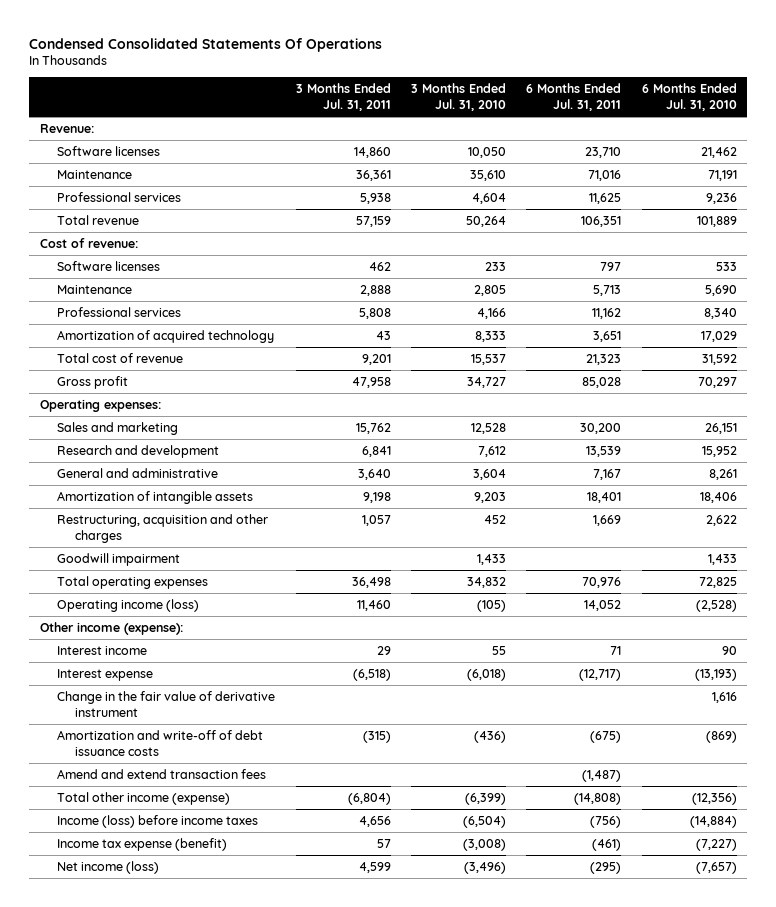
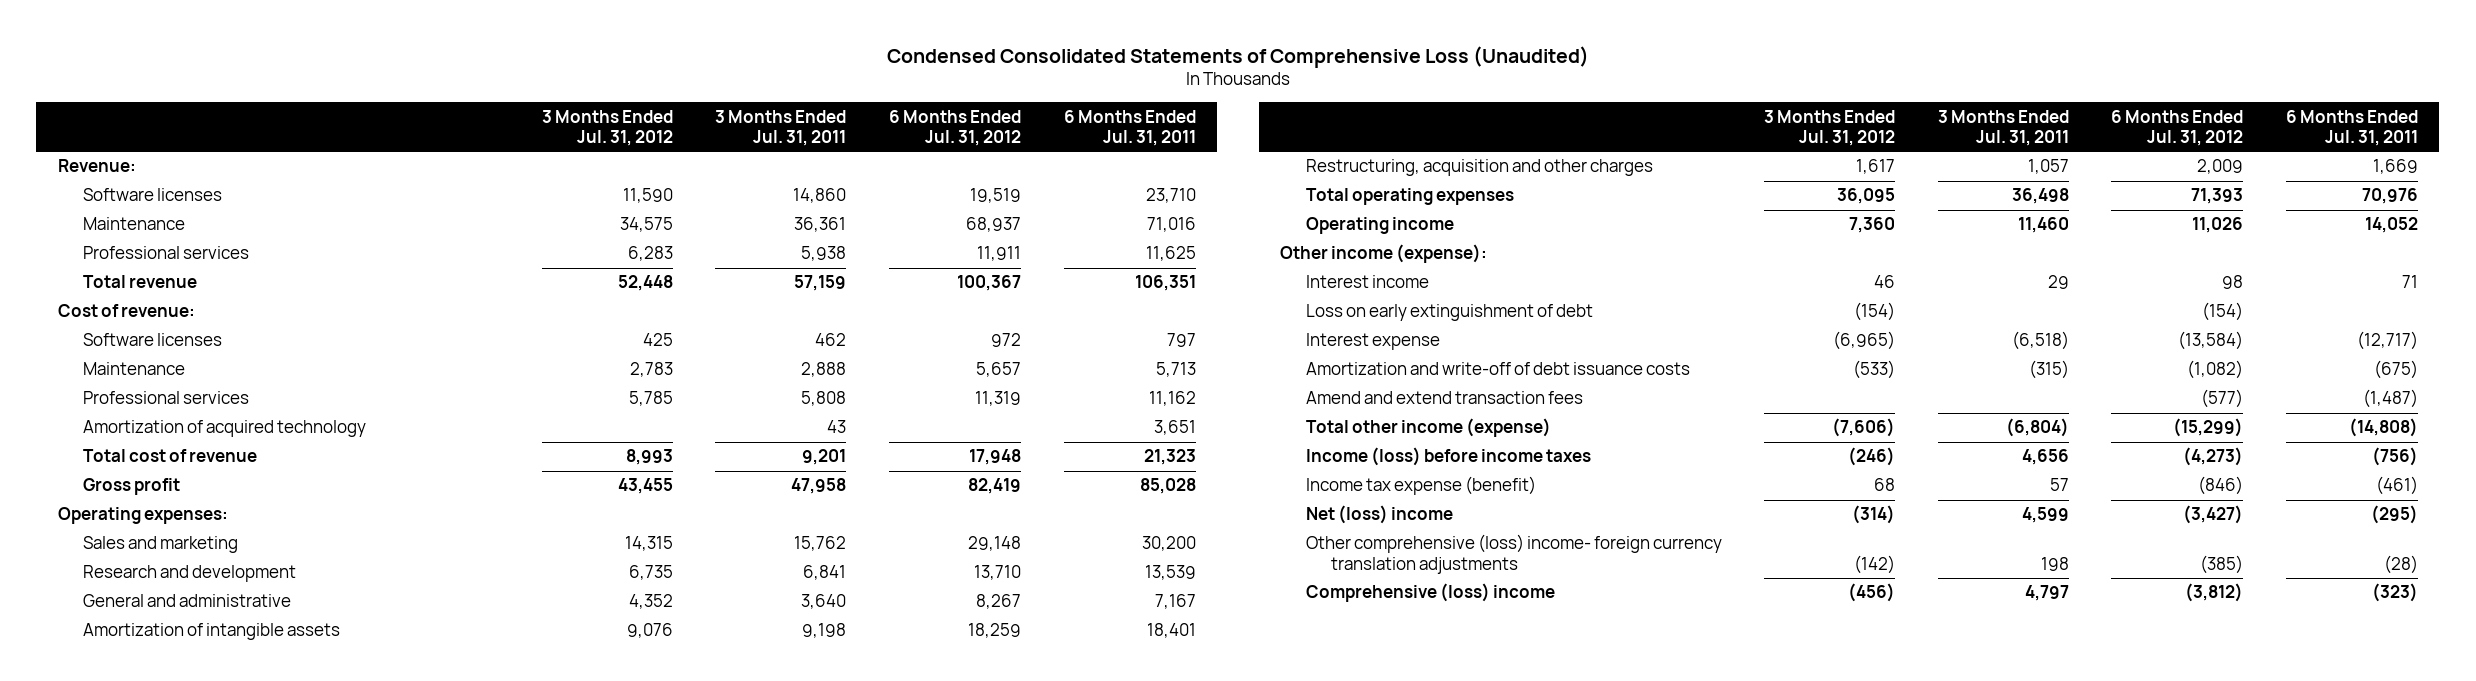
- Condensed Consolidated Statements Of Operations
+ Condensed Consolidated Statements of Comprehensive Loss (Unaudited)
- | 3 Months Ended Jul. 31, 2011 | 3 Months Ended Jul. 31, 2010 | 6 Months Ended Jul. 31, 2011 | 6 Months Ended Jul. 31, 2010
+ | 3 Months Ended Jul. 31, 2012 | 3 Months Ended Jul. 31, 2011 | 6 Months Ended Jul. 31, 2012 | 6 Months Ended Jul. 31, 2011
- Goodwill impairment | | 1,433 | | 1,433
- Operating income (loss) | 11,460 | (105) | 14,052 | (2,528)
+ Operating income | 7,360 | 11,460 | 11,026 | 14,052
+ Loss on early extinguishment of debt | (154) | | (154) |
- Change in the fair value of derivative instrument | | | | 1,616
- Net income (loss) | 4,599 | (3,496) | (295) | (7,657)
+ Net (loss) income | (314) | 4,599 | (3,427) | (295)
+ Other comprehensive (loss) income- foreign currency translation adjustments | (142) | 198 | (385) | (28)
+ Comprehensive (loss) income | (456) | 4,797 | (3,812) | (323)

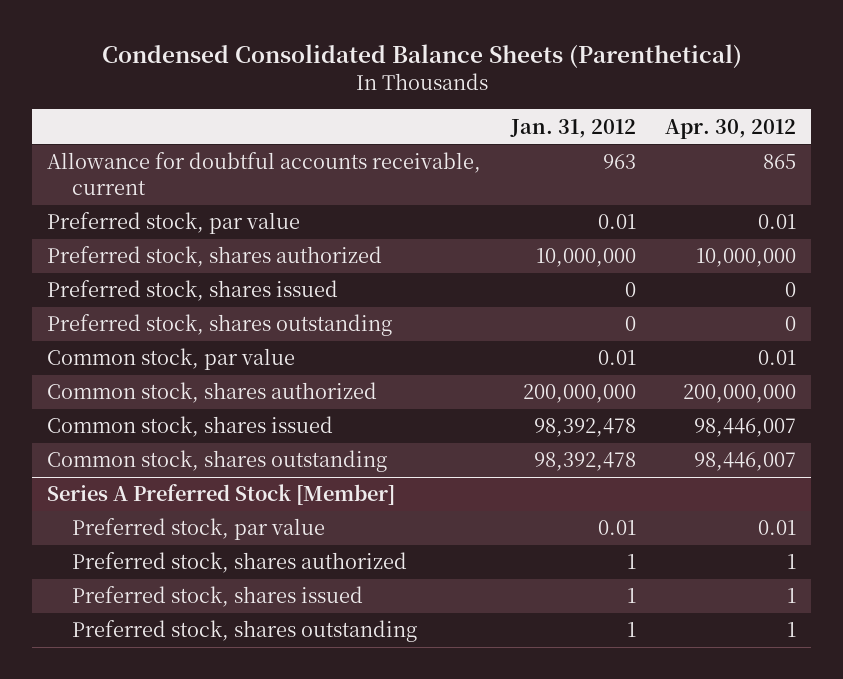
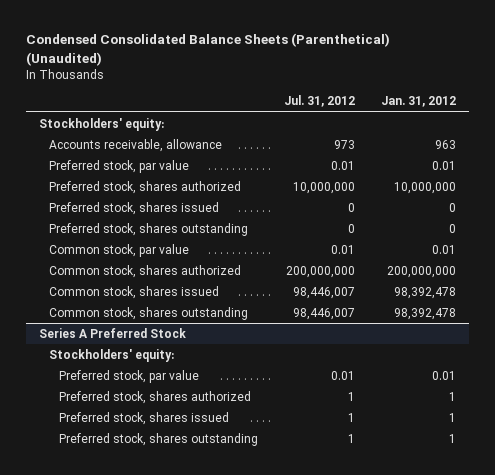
- Condensed Consolidated Balance Sheets (Parenthetical)
+ Condensed Consolidated Balance Sheets (Parenthetical) (Unaudited)
- | Jan. 31, 2012 | Apr. 30, 2012
+ | Jul. 31, 2012 | Jan. 31, 2012
- Allowance for doubtful accounts receivable, current | 963 | 865
+ Stockholders' equity:
+ Accounts receivable, allowance | 973 | 963
- Series A Preferred Stock [Member]
+ Series A Preferred Stock
+ Stockholders' equity:

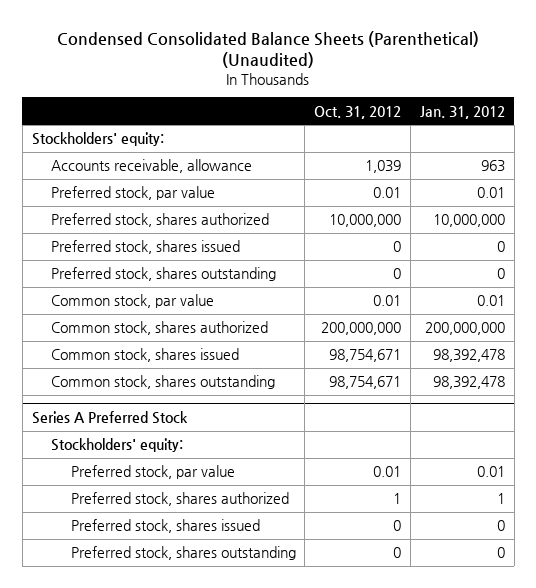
- | Jul. 31, 2012 | Jan. 31, 2012
+ | Oct. 31, 2012 | Jan. 31, 2012
@ Series A Preferred Stock
- Preferred stock, shares issued | 1 | 1
- Preferred stock, shares outstanding | 1 | 1
+ Preferred stock, shares issued | 0 | 0
+ Preferred stock, shares outstanding | 0 | 0

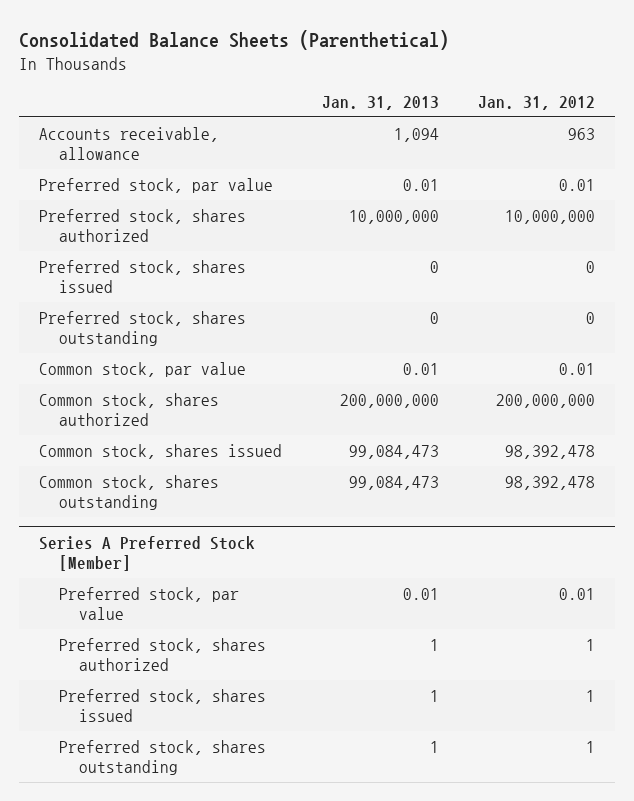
- Condensed Consolidated Balance Sheets (Parenthetical) (Unaudited)
+ Consolidated Balance Sheets (Parenthetical)
- | Oct. 31, 2012 | Jan. 31, 2012
+ | Jan. 31, 2013 | Jan. 31, 2012
- Stockholders' equity:
- Series A Preferred Stock
- Stockholders' equity:
+ Series A Preferred Stock [Member]
- Preferred stock, shares issued | 0 | 0
- Preferred stock, shares outstanding | 0 | 0
+ Preferred stock, shares issued | 1 | 1
+ Preferred stock, shares outstanding | 1 | 1

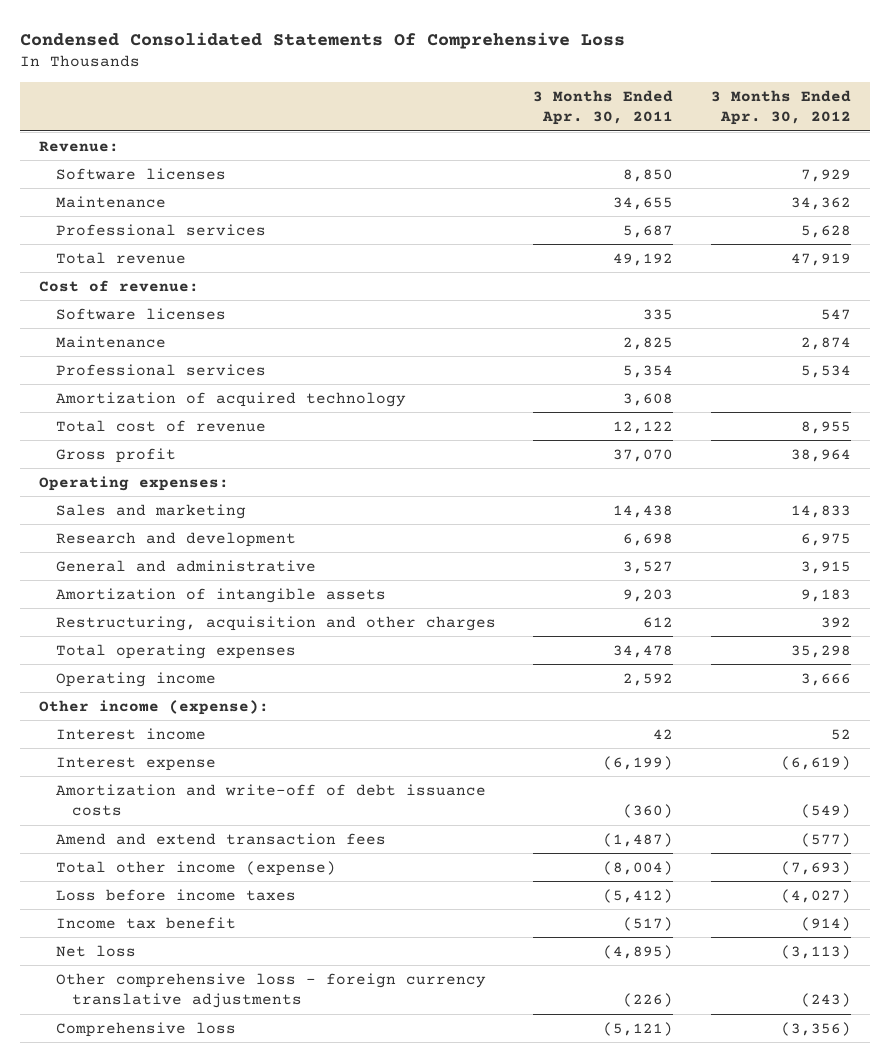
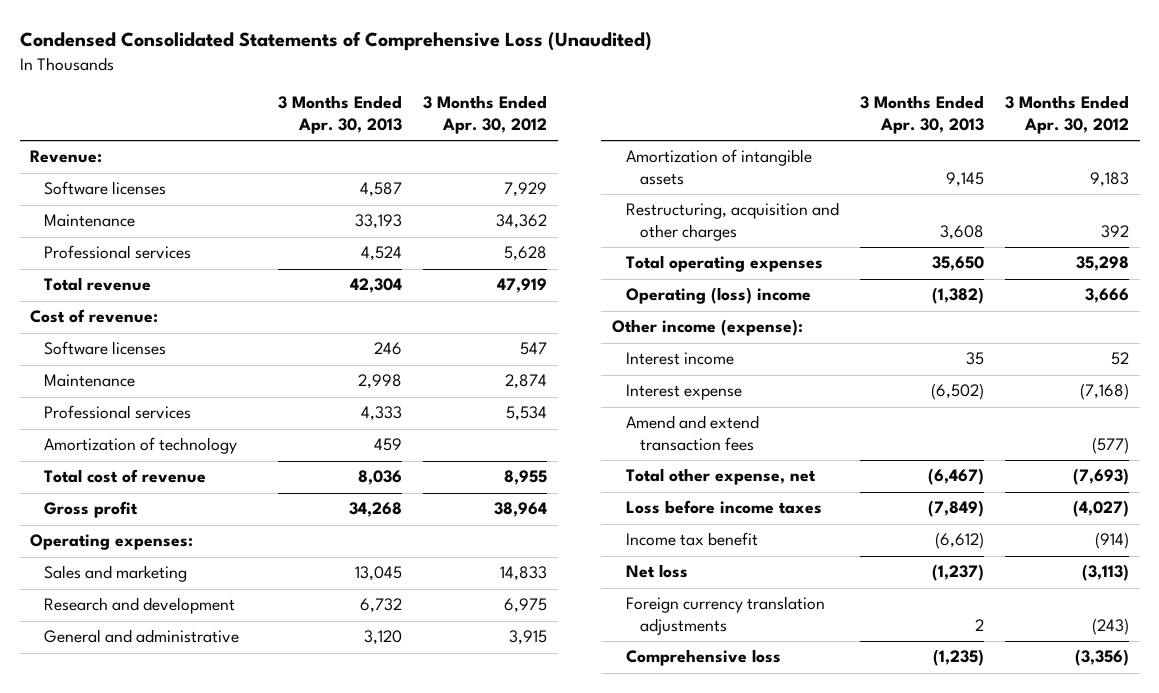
- Condensed Consolidated Statements Of Comprehensive Loss
+ Condensed Consolidated Statements of Comprehensive Loss (Unaudited)
- | 3 Months Ended Apr. 30, 2011 | 3 Months Ended Apr. 30, 2012
+ | 3 Months Ended Apr. 30, 2013 | 3 Months Ended Apr. 30, 2012
- Amortization of acquired technology | 3,608 |
+ Amortization of technology | 459 |
- Operating income | 2,592 | 3,666
+ Operating (loss) income | (1,382) | 3,666
- Interest expense | (6,199) | (6,619)
- Amortization and write-off of debt issuance costs | (360) | (549)
+ Interest expense | (6,502) | (7,168)
- Total other income (expense) | (8,004) | (7,693)
+ Total other expense, net | (6,467) | (7,693)
- Other comprehensive loss - foreign currency translative adjustments | (226) | (243)
+ Foreign currency translation adjustments | 2 | (243)

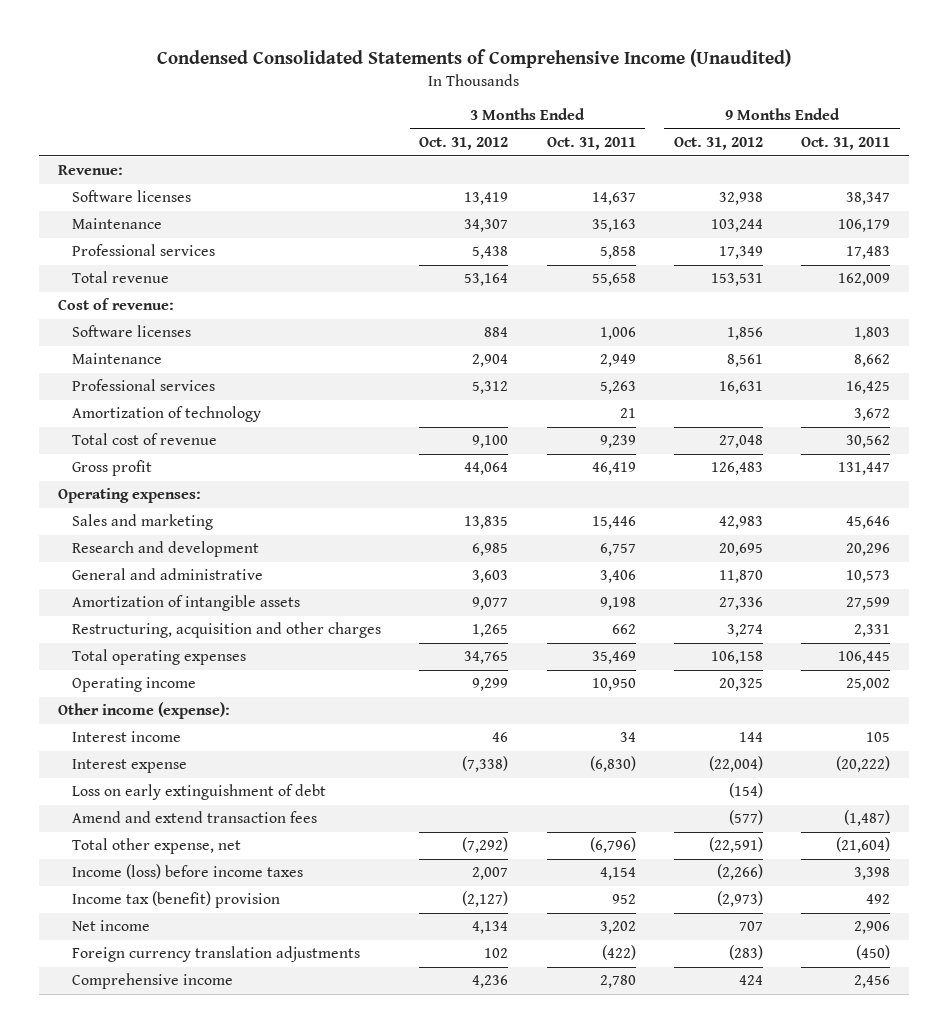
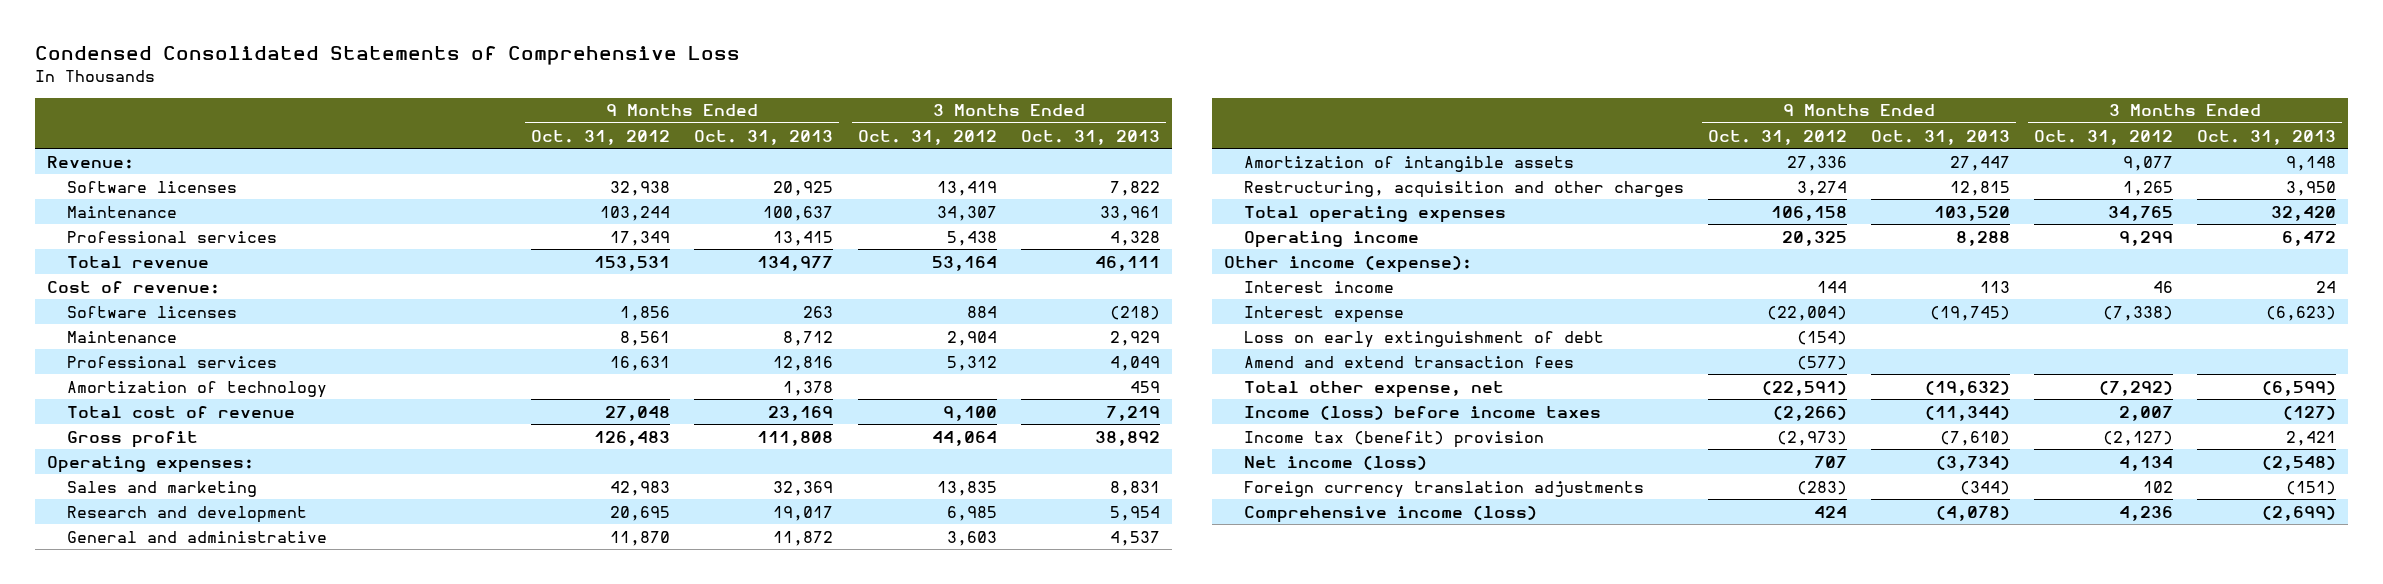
- Condensed Consolidated Statements of Comprehensive Income (Unaudited)
+ Condensed Consolidated Statements of Comprehensive Loss
- | 3 Months Ended Oct. 31, 2012 | 3 Months Ended Oct. 31, 2011 | 9 Months Ended Oct. 31, 2012 | 9 Months Ended Oct. 31, 2011
+ | 9 Months Ended Oct. 31, 2012 | 9 Months Ended Oct. 31, 2013 | 3 Months Ended Oct. 31, 2012 | 3 Months Ended Oct. 31, 2013
- Net income | 4,134 | 3,202 | 707 | 2,906
+ Net income (loss) | 707 | (3,734) | 4,134 | (2,548)
- Comprehensive income | 4,236 | 2,780 | 424 | 2,456
+ Comprehensive income (loss) | 424 | (4,078) | 4,236 | (2,699)

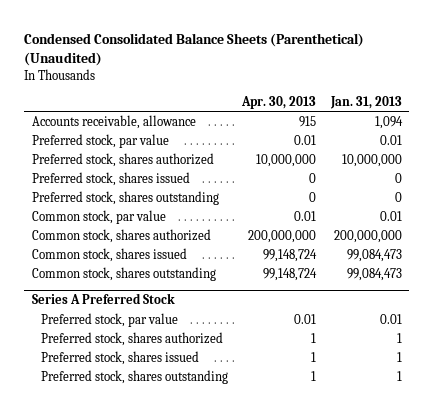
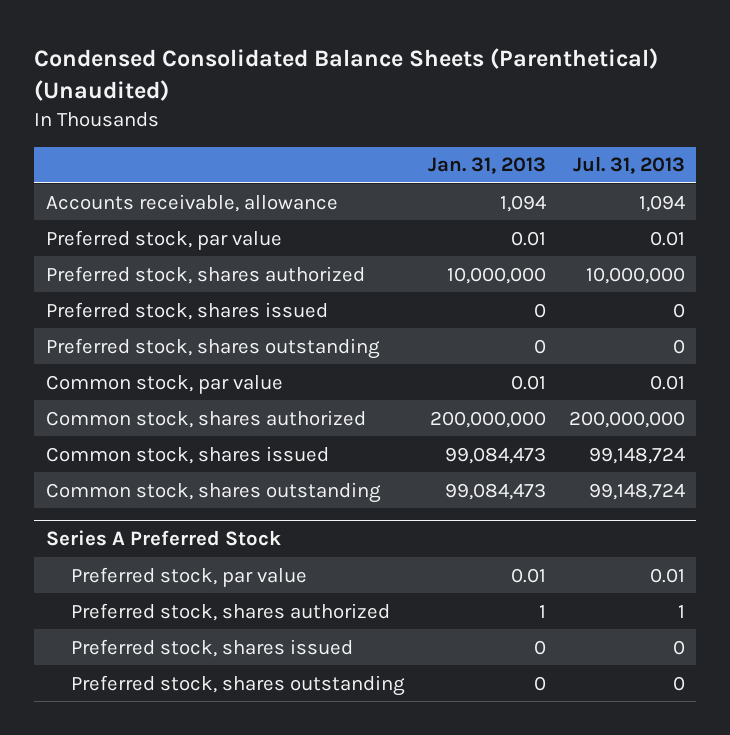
- | Apr. 30, 2013 | Jan. 31, 2013
+ | Jan. 31, 2013 | Jul. 31, 2013
@ Series A Preferred Stock
- Preferred stock, shares issued | 1 | 1
- Preferred stock, shares outstanding | 1 | 1
+ Preferred stock, shares issued | 0 | 0
+ Preferred stock, shares outstanding | 0 | 0

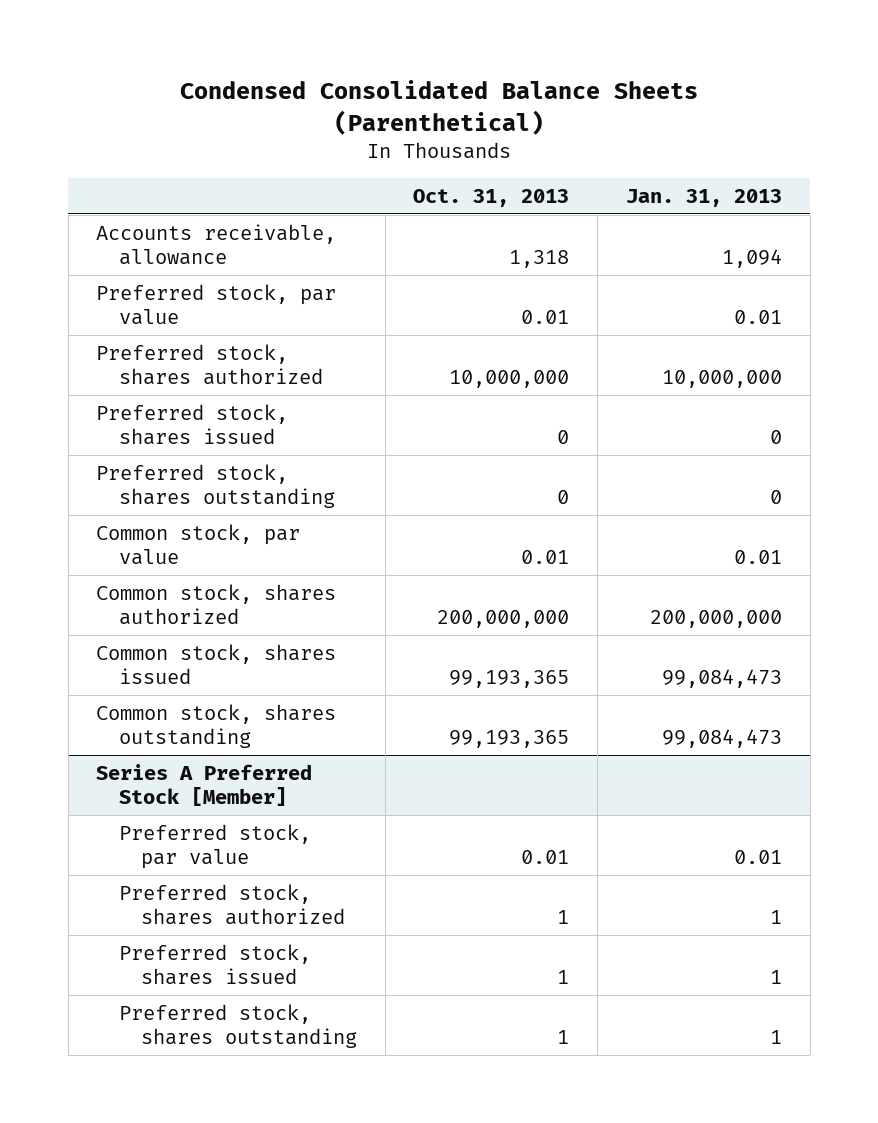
- Condensed Consolidated Balance Sheets (Parenthetical) (Unaudited)
+ Condensed Consolidated Balance Sheets (Parenthetical)
- | Jan. 31, 2013 | Jul. 31, 2013
+ | Oct. 31, 2013 | Jan. 31, 2013
- Series A Preferred Stock
+ Series A Preferred Stock [Member]
- Preferred stock, shares issued | 0 | 0
- Preferred stock, shares outstanding | 0 | 0
+ Preferred stock, shares issued | 1 | 1
+ Preferred stock, shares outstanding | 1 | 1

